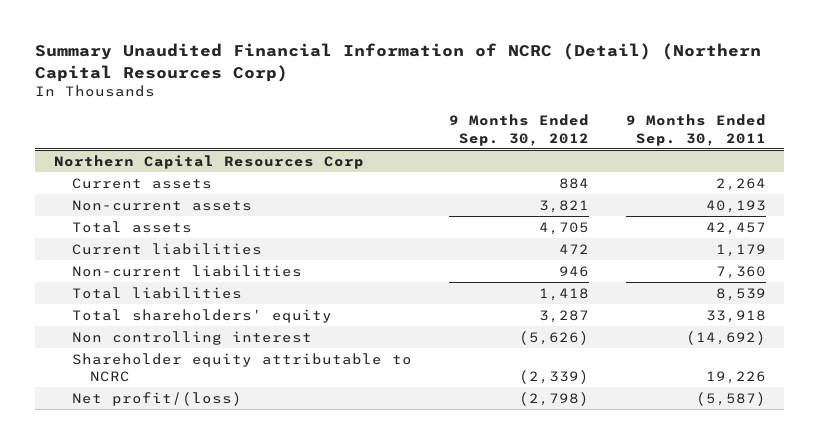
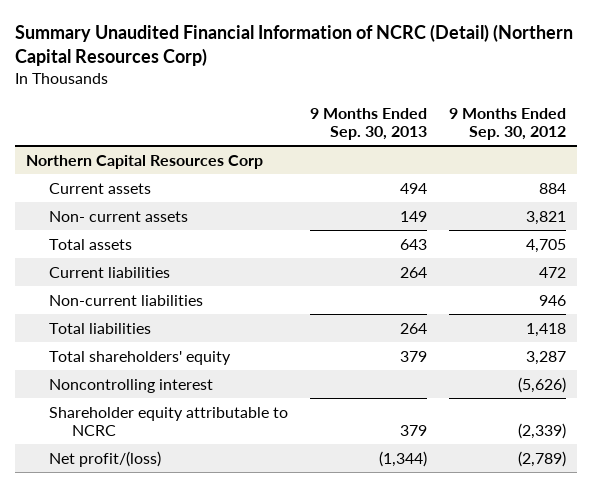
- | 9 Months Ended Sep. 30, 2012 | 9 Months Ended Sep. 30, 2011
+ | 9 Months Ended Sep. 30, 2013 | 9 Months Ended Sep. 30, 2012
@ Northern Capital Resources Corp
- Non-current assets | 3,821 | 40,193
+ Non- current assets | 149 | 3,821
- Non controlling interest | (5,626) | (14,692)
+ Noncontrolling interest | | (5,626)
- Net profit/(loss) | (2,798) | (5,587)
+ Net profit/(loss) | (1,344) | (2,789)

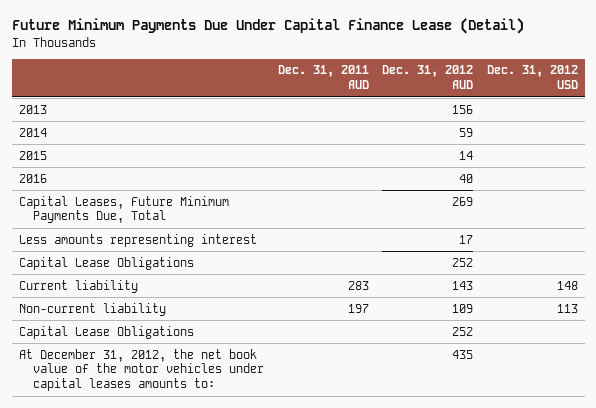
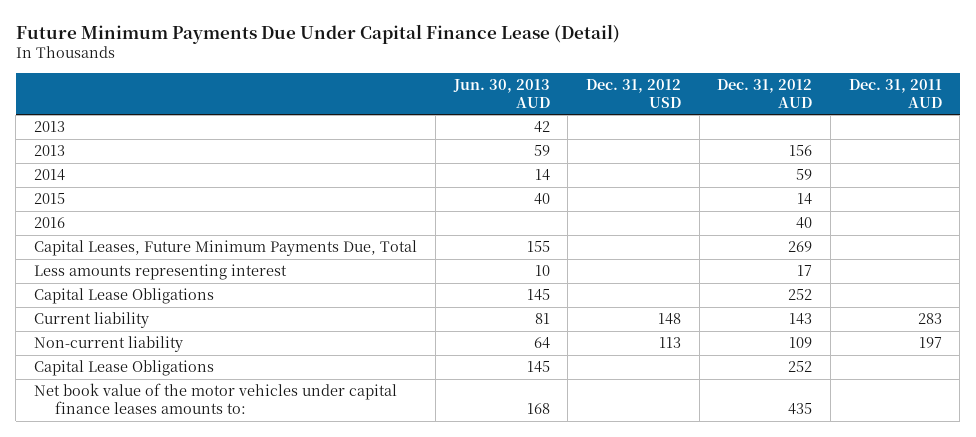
- | Dec. 31, 2011 AUD | Dec. 31, 2012 AUD | Dec. 31, 2012 USD
+ | Jun. 30, 2013 AUD | Dec. 31, 2012 USD | Dec. 31, 2012 AUD | Dec. 31, 2011 AUD
+ 2013 | 42 | | |
- At December 31, 2012, the net book value of the motor vehicles under capital leases amounts to: | | 435 |
+ Net book value of the motor vehicles under capital finance leases amounts to: | 168 | | 435 |

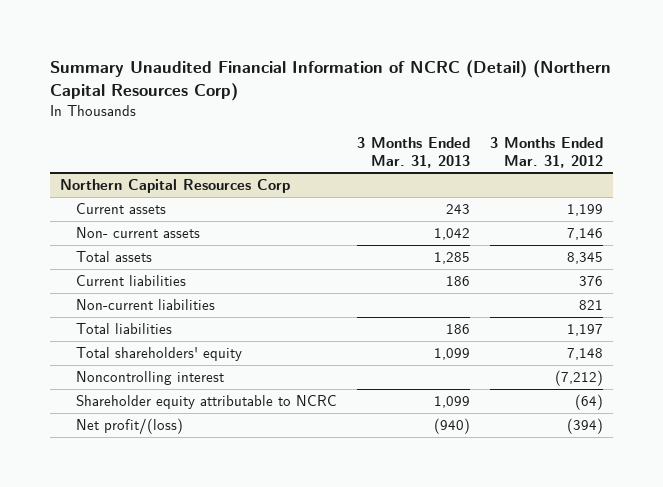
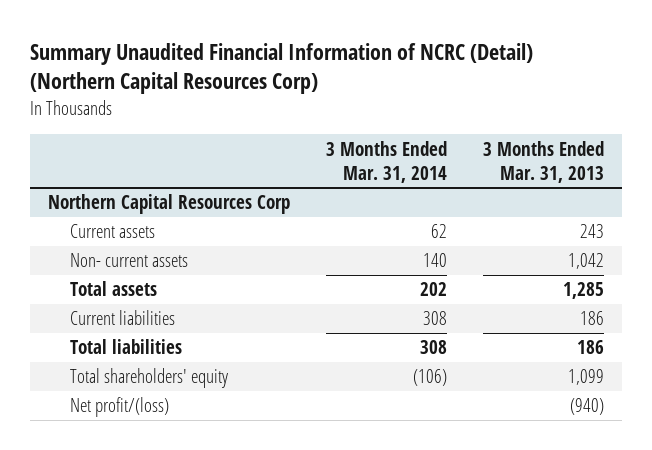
- | 3 Months Ended Mar. 31, 2013 | 3 Months Ended Mar. 31, 2012
+ | 3 Months Ended Mar. 31, 2014 | 3 Months Ended Mar. 31, 2013
@ Northern Capital Resources Corp
- Non-current liabilities | | 821
- Noncontrolling interest | | (7,212)
- Shareholder equity attributable to NCRC | 1,099 | (64)

